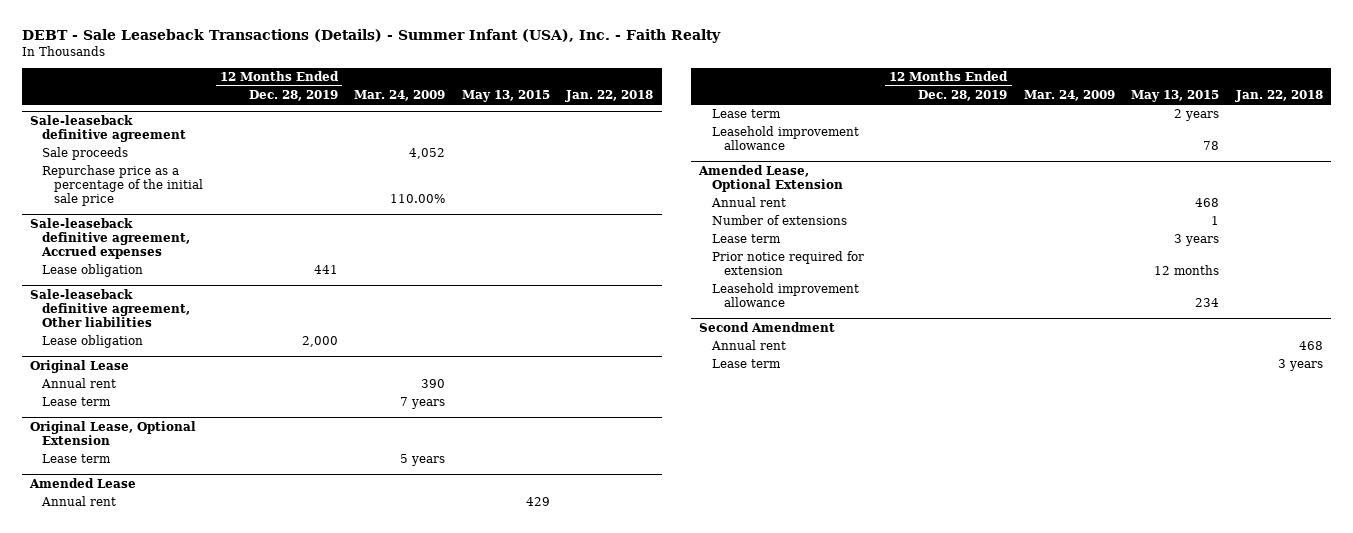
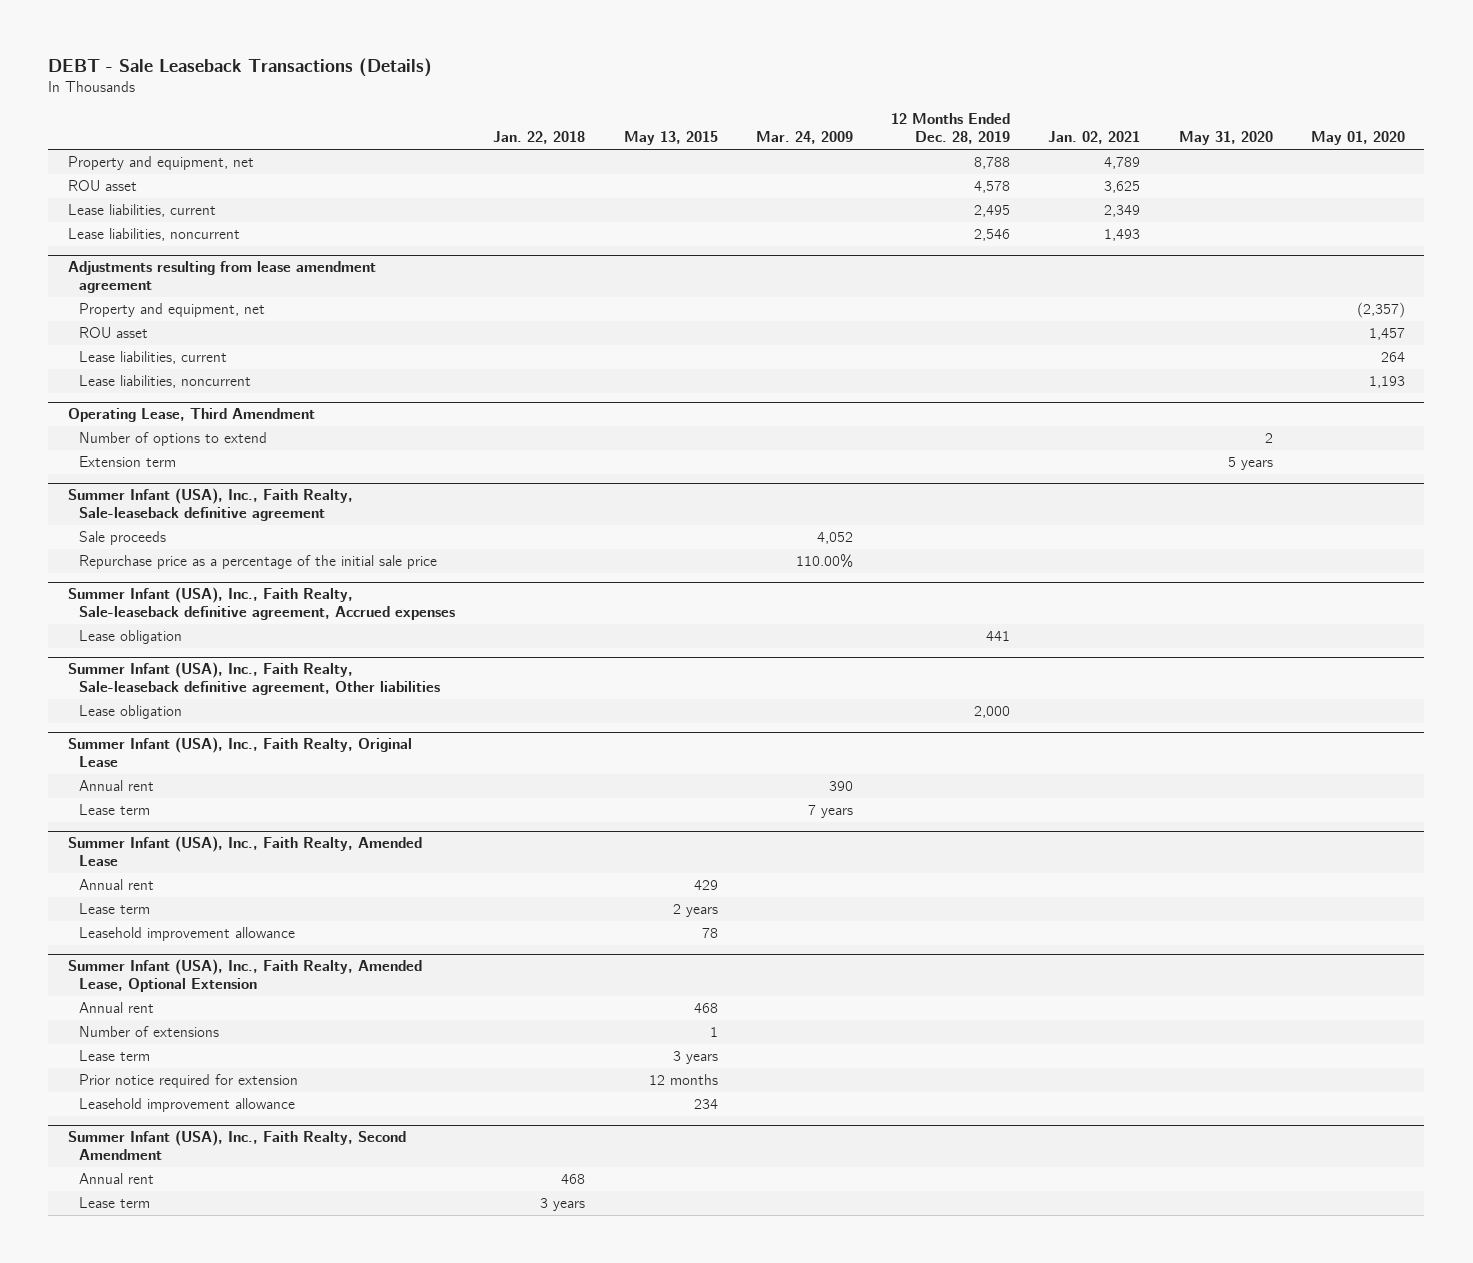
- DEBT - Sale Leaseback Transactions (Details) - Summer Infant (USA), Inc. - Faith Realty
+ DEBT - Sale Leaseback Transactions (Details)
- | 12 Months Ended Dec. 28, 2019 | Mar. 24, 2009 | May 13, 2015 | Jan. 22, 2018
+ | Jan. 22, 2018 | May 13, 2015 | Mar. 24, 2009 | 12 Months Ended Dec. 28, 2019 | Jan. 02, 2021 | May 31, 2020 | May 01, 2020
- Sale-leaseback definitive agreement
+ Property and equipment, net | | | | 8,788 | 4,789 | |
+ ROU asset | | | | 4,578 | 3,625 | |
+ Lease liabilities, current | | | | 2,495 | 2,349 | |
+ Lease liabilities, noncurrent | | | | 2,546 | 1,493 | |
+ Adjustments resulting from lease amendment agreement
+ Property and equipment, net | | | | | | | (2,357)
+ ROU asset | | | | | | | 1,457
+ Lease liabilities, current | | | | | | | 264
+ Lease liabilities, noncurrent | | | | | | | 1,193
+ Operating Lease, Third Amendment
+ Number of options to extend | | | | | | 2 |
+ Extension term | | | | | | 5 years |
+ Summer Infant (USA), Inc., Faith Realty, Sale-leaseback definitive agreement
- Sale-leaseback definitive agreement, Accrued expenses
+ Summer Infant (USA), Inc., Faith Realty, Sale-leaseback definitive agreement, Accrued expenses
- Sale-leaseback definitive agreement, Other liabilities
+ Summer Infant (USA), Inc., Faith Realty, Sale-leaseback definitive agreement, Other liabilities
- Original Lease
+ Summer Infant (USA), Inc., Faith Realty, Original Lease
- Original Lease, Optional Extension
- Lease term | | 5 years | |
- Amended Lease
+ Summer Infant (USA), Inc., Faith Realty, Amended Lease
- Amended Lease, Optional Extension
+ Summer Infant (USA), Inc., Faith Realty, Amended Lease, Optional Extension
- Second Amendment
+ Summer Infant (USA), Inc., Faith Realty, Second Amendment

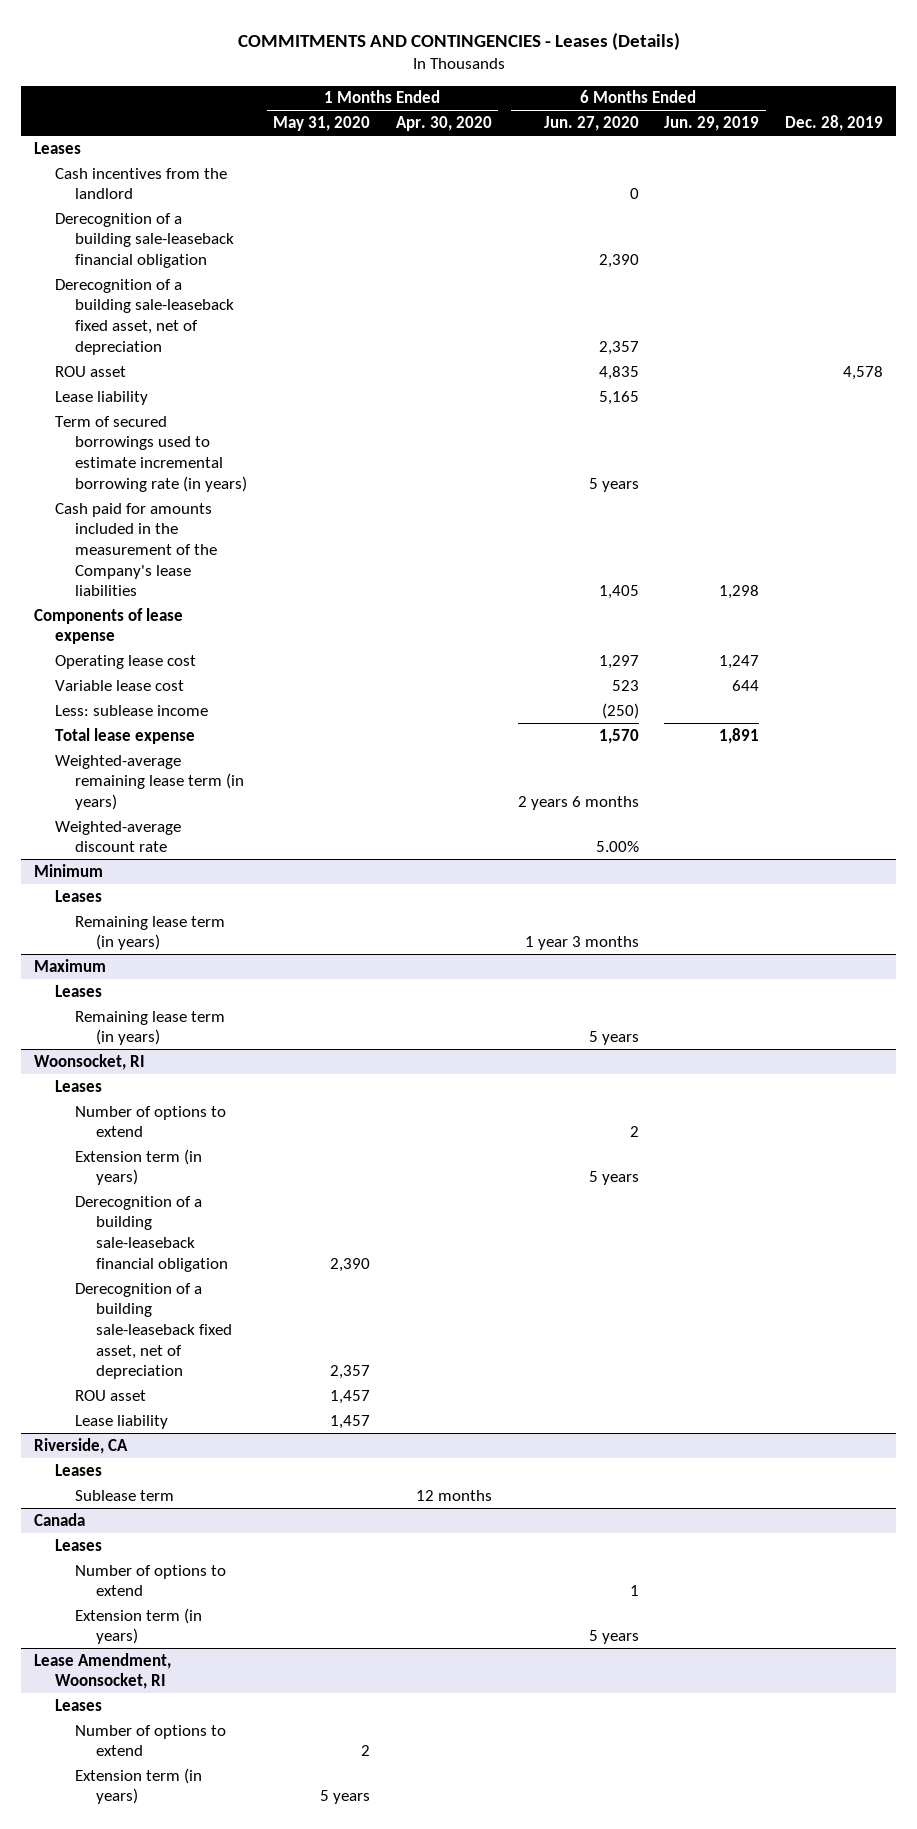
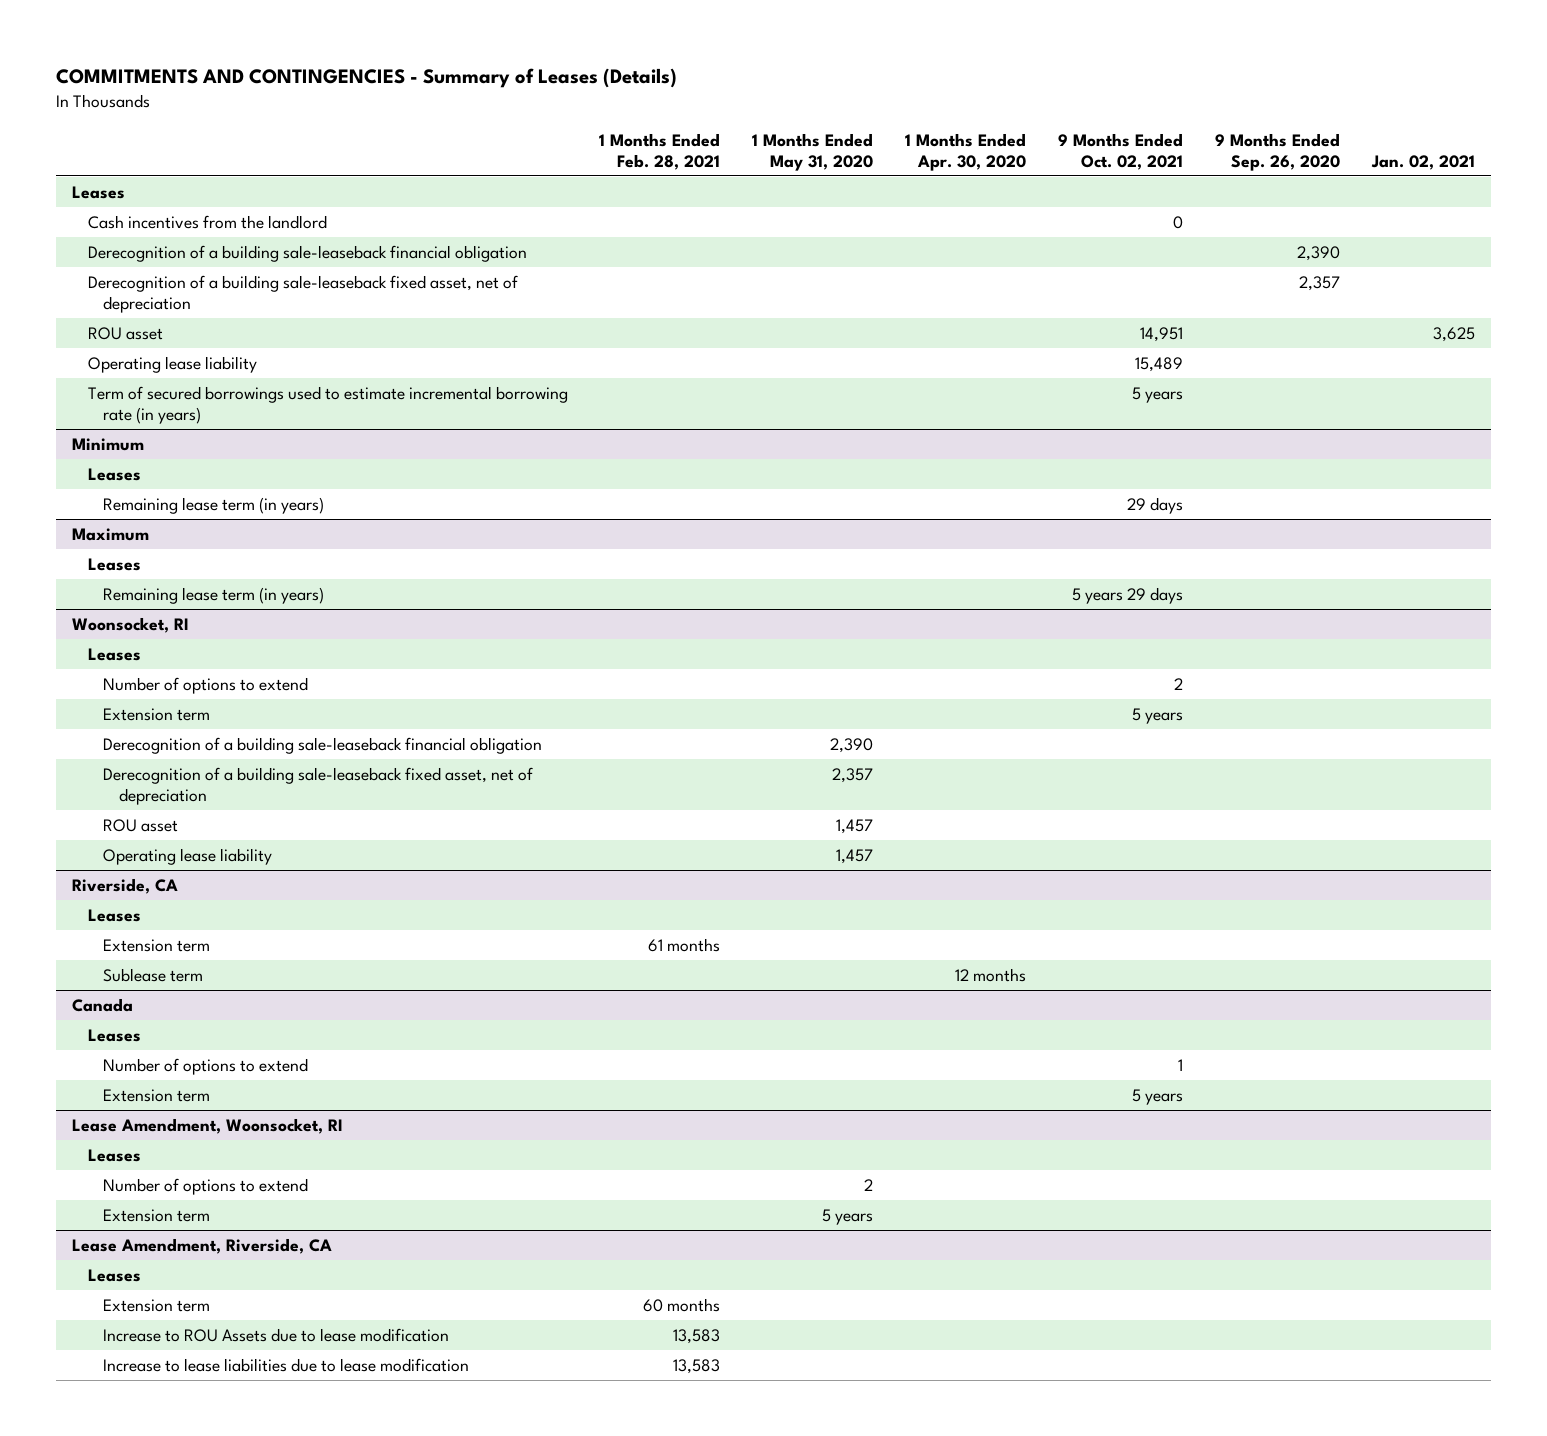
- COMMITMENTS AND CONTINGENCIES - Leases (Details)
+ COMMITMENTS AND CONTINGENCIES - Summary of Leases (Details)
- | 1 Months Ended May 31, 2020 | 1 Months Ended Apr. 30, 2020 | 6 Months Ended Jun. 27, 2020 | 6 Months Ended Jun. 29, 2019 | Dec. 28, 2019
+ | 1 Months Ended Feb. 28, 2021 | 1 Months Ended May 31, 2020 | 1 Months Ended Apr. 30, 2020 | 9 Months Ended Oct. 02, 2021 | 9 Months Ended Sep. 26, 2020 | Jan. 02, 2021
- Lease liability | | | 5,165 | |
+ Operating lease liability | | | | 15,489 | |
- Cash paid for amounts included in the measurement of the Company's lease liabilities | | | 1,405 | 1,298 |
- Components of lease expense
- Operating lease cost | | | 1,297 | 1,247 |
- Variable lease cost | | | 523 | 644 |
- Less: sublease income | | | (250) | |
- Total lease expense | | | 1,570 | 1,891 |
- Weighted-average remaining lease term (in years) | | | 2 years 6 months | |
- Weighted-average discount rate | | | 5.00% | |
@ Woonsocket, RI
- Extension term (in years) | | | 5 years | |
+ Extension term | | | | 5 years | |
- Lease liability | 1,457 | | | |
+ Operating lease liability | | 1,457 | | | |
@ Riverside, CA
+ Extension term | 61 months | | | | |
@ Canada
- Extension term (in years) | | | 5 years | |
+ Extension term | | | | 5 years | |
@ Lease Amendment, Woonsocket, RI
- Extension term (in years) | 5 years | | | |
+ Extension term | | 5 years | | | |
+ Lease Amendment, Riverside, CA
+ Leases
+ Extension term | 60 months | | | | |
+ Increase to ROU Assets due to lease modification | 13,583 | | | | |
+ Increase to lease liabilities due to lease modification | 13,583 | | | | |

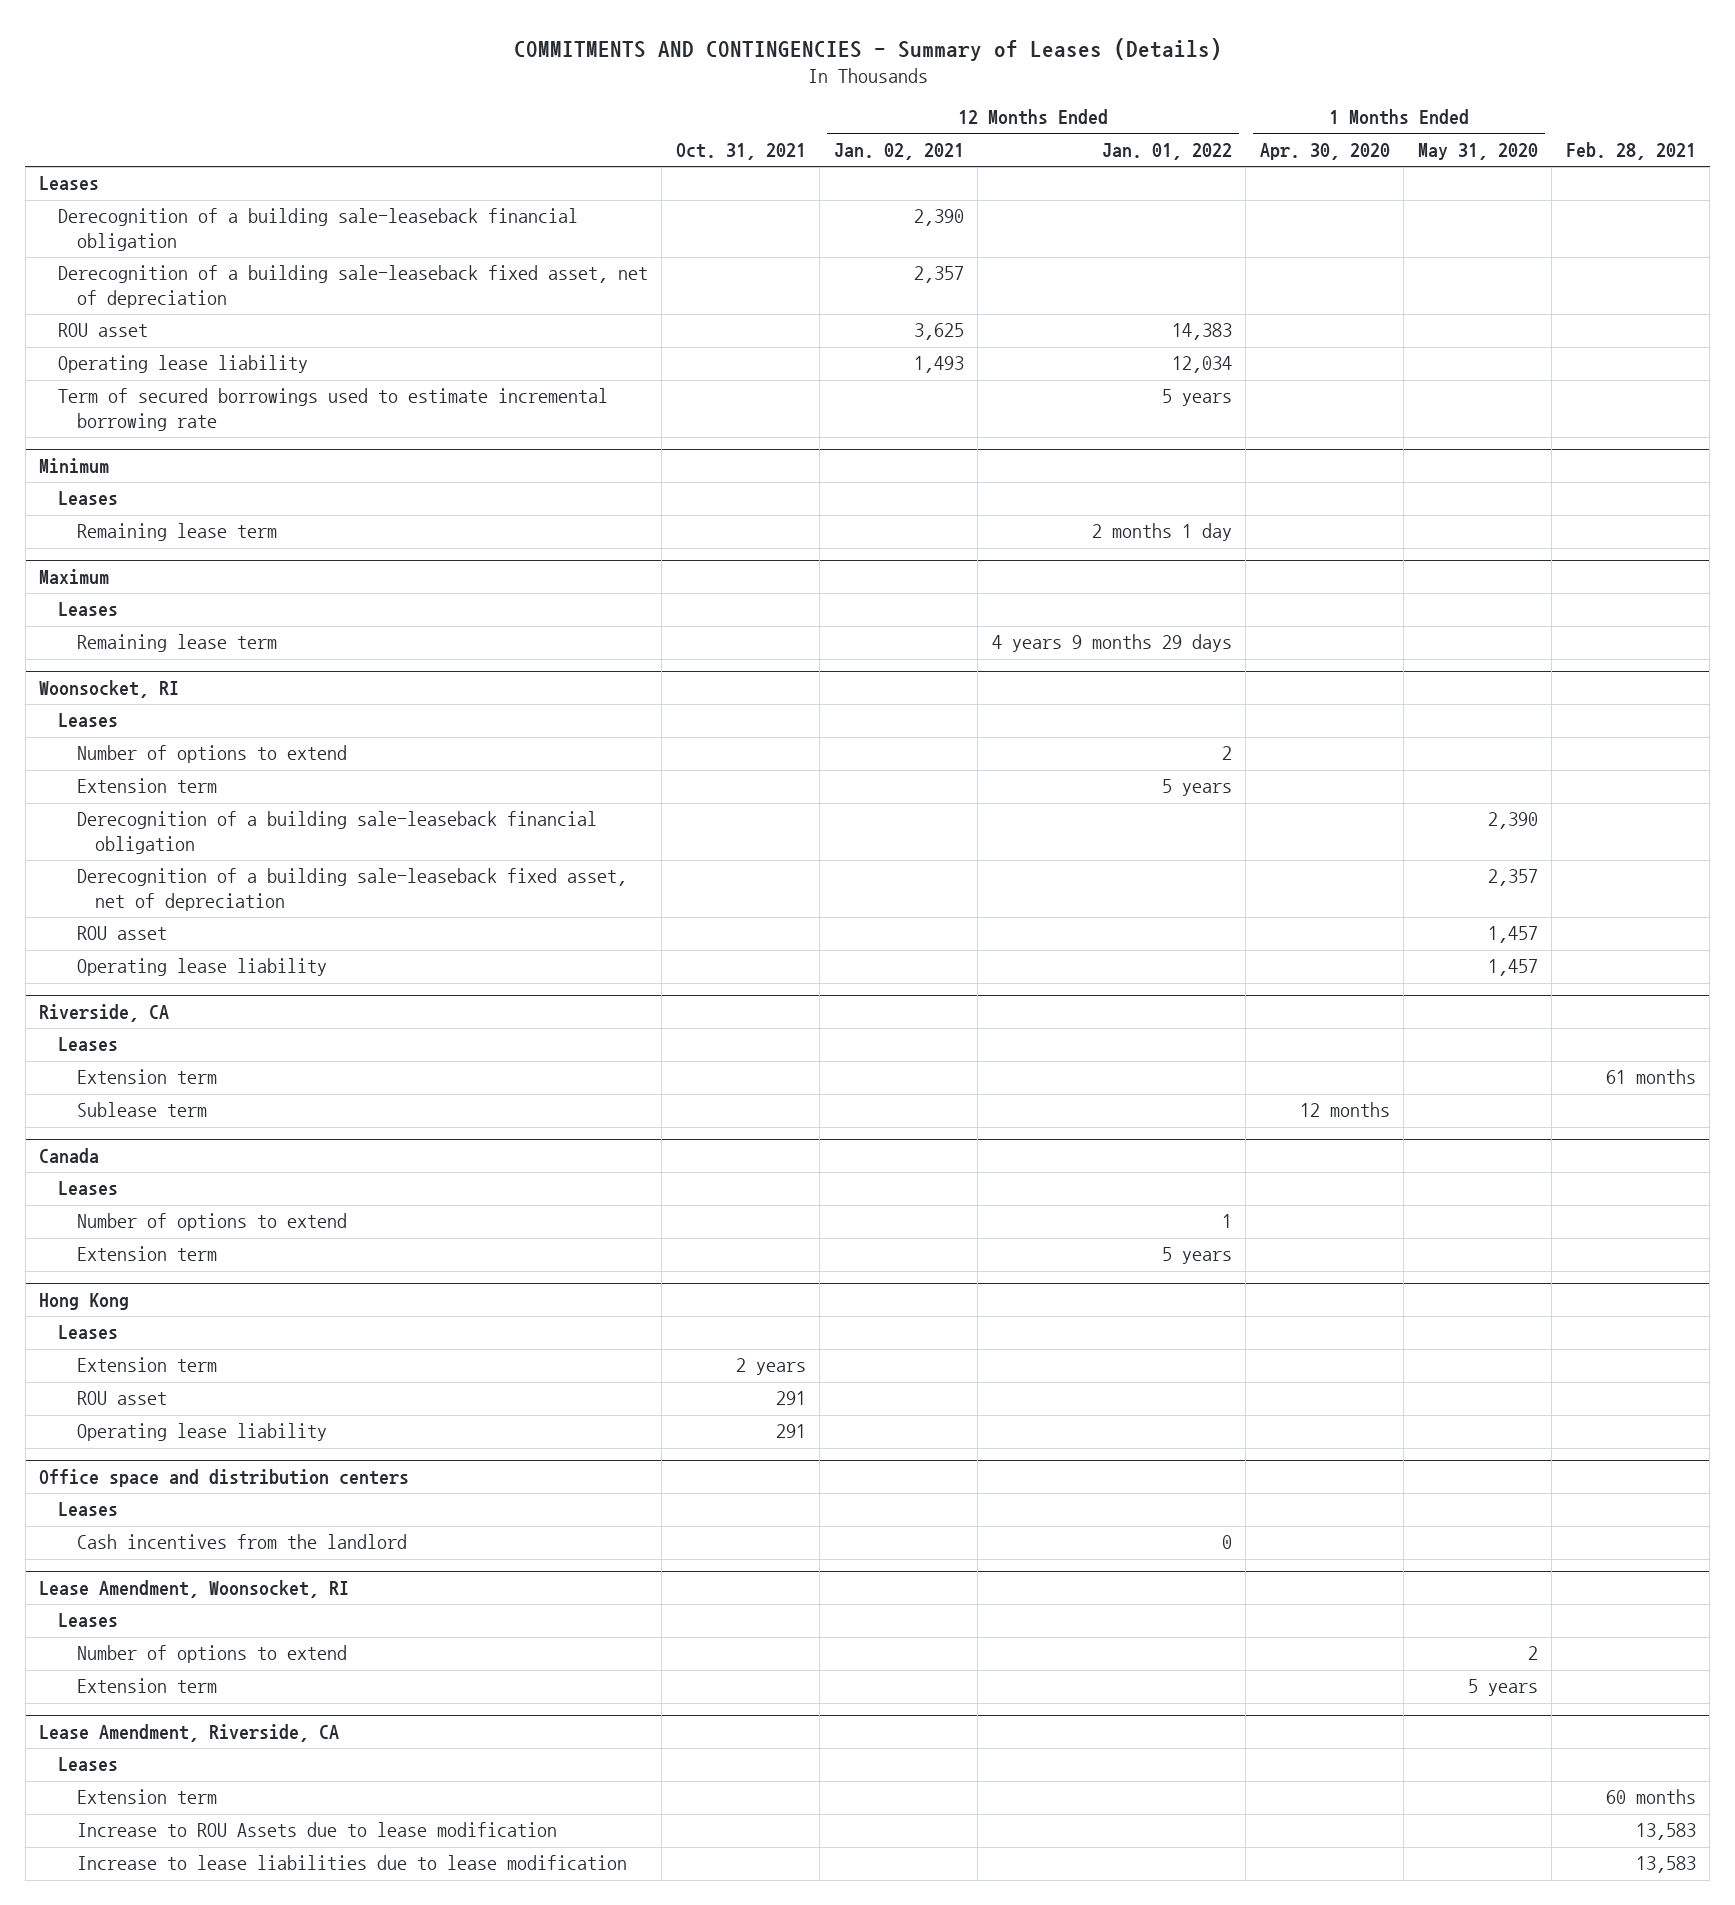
- | 1 Months Ended Feb. 28, 2021 | 1 Months Ended May 31, 2020 | 1 Months Ended Apr. 30, 2020 | 9 Months Ended Oct. 02, 2021 | 9 Months Ended Sep. 26, 2020 | Jan. 02, 2021
+ | Oct. 31, 2021 | 12 Months Ended Jan. 02, 2021 | 12 Months Ended Jan. 01, 2022 | 1 Months Ended Apr. 30, 2020 | 1 Months Ended May 31, 2020 | Feb. 28, 2021
- Cash incentives from the landlord | | | | 0 | |
- Term of secured borrowings used to estimate incremental borrowing rate (in years) | | | | 5 years | |
+ Term of secured borrowings used to estimate incremental borrowing rate | | | 5 years | | |
@ Minimum
- Remaining lease term (in years) | | | | 29 days | |
+ Remaining lease term | | | 2 months 1 day | | |
@ Maximum
- Remaining lease term (in years) | | | | 5 years 29 days | |
+ Remaining lease term | | | 4 years 9 months 29 days | | |
+ Hong Kong
+ Leases
+ Extension term | 2 years | | | | |
+ ROU asset | 291 | | | | |
+ Operating lease liability | 291 | | | | |
+ Office space and distribution centers
+ Leases
+ Cash incentives from the landlord | | | 0 | | |

